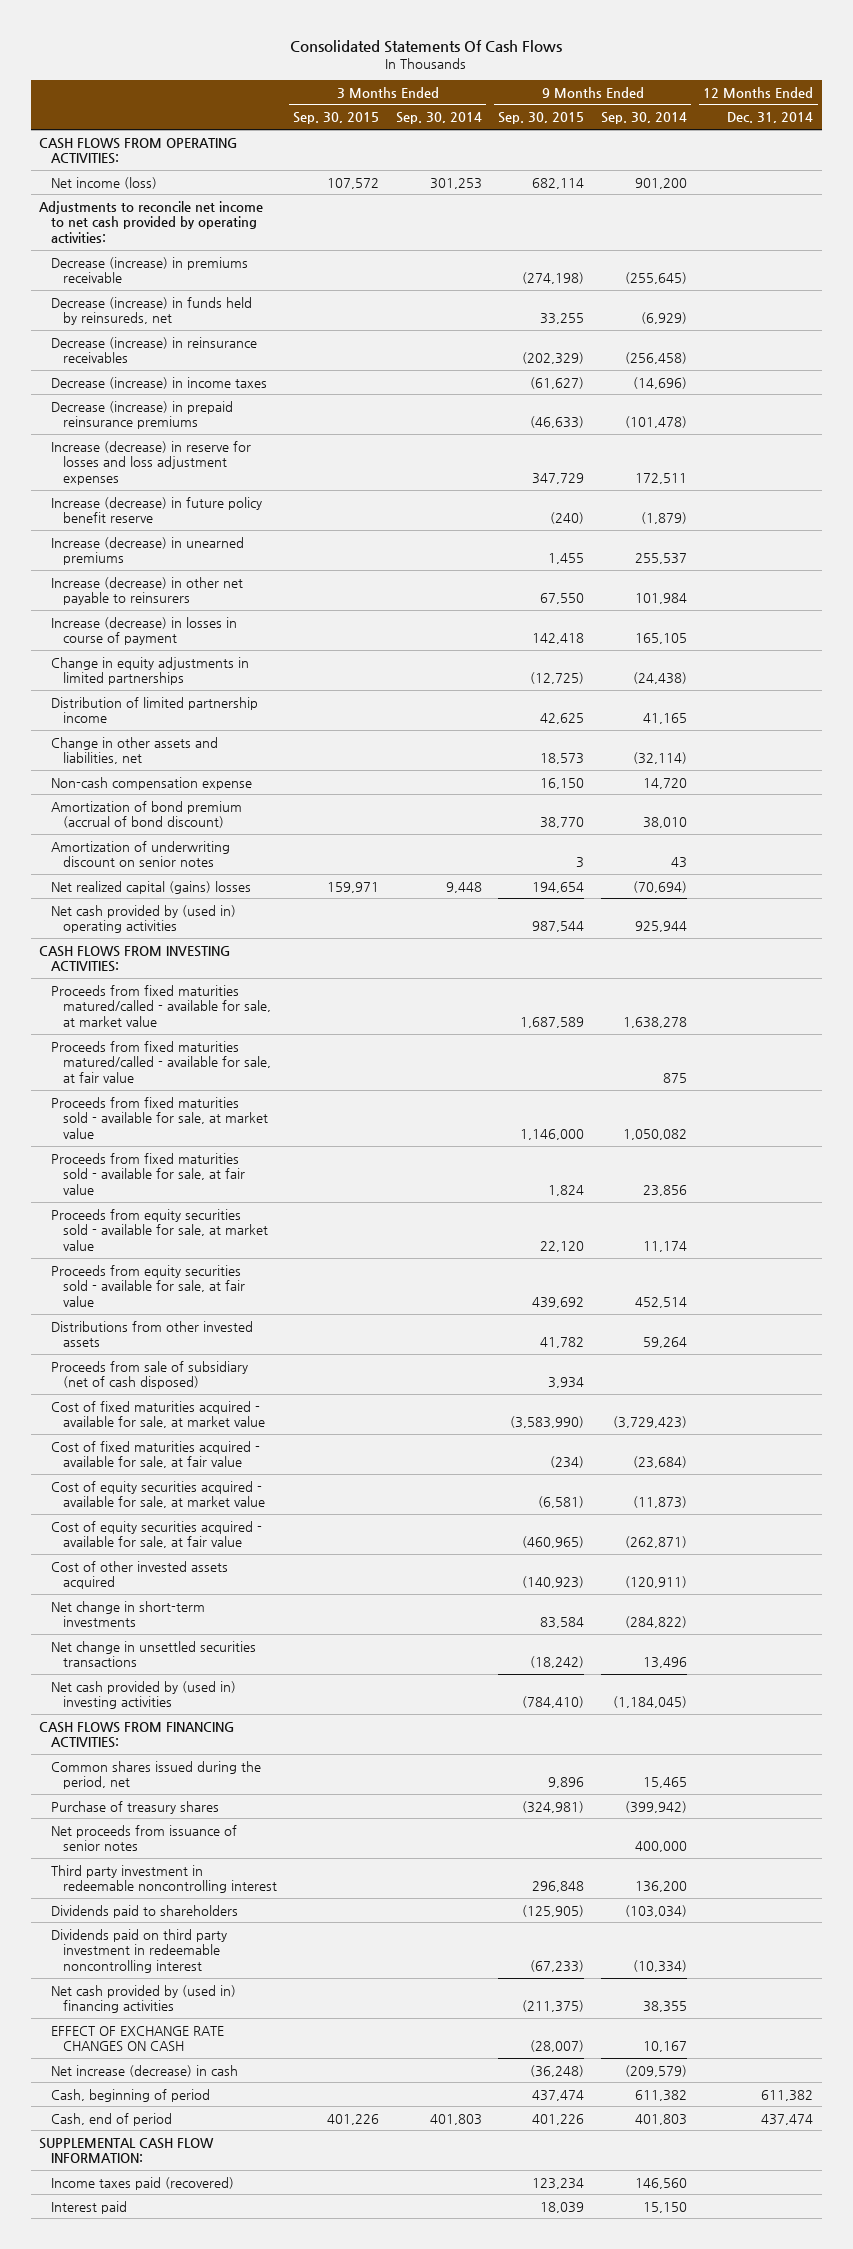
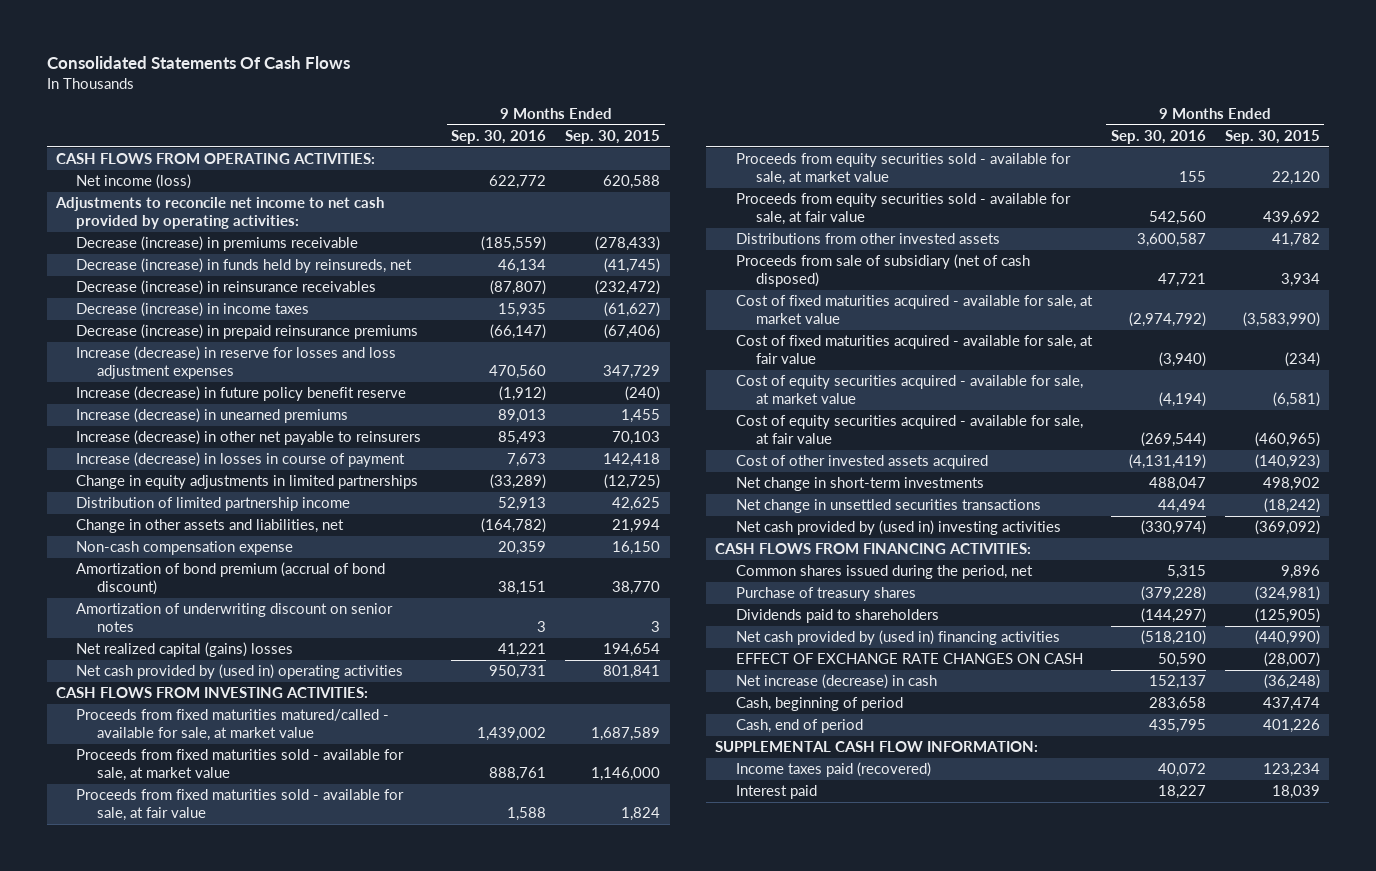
- | 3 Months Ended Sep. 30, 2015 | 3 Months Ended Sep. 30, 2014 | 9 Months Ended Sep. 30, 2015 | 9 Months Ended Sep. 30, 2014 | 12 Months Ended Dec. 31, 2014
+ | 9 Months Ended Sep. 30, 2016 | 9 Months Ended Sep. 30, 2015
- Net income (loss) | 107,572 | 301,253 | 682,114 | 901,200 |
+ Net income (loss) | 622,772 | 620,588
- Decrease (increase) in premiums receivable | | | (274,198) | (255,645) |
- Decrease (increase) in funds held by reinsureds, net | | | 33,255 | (6,929) |
- Decrease (increase) in reinsurance receivables | | | (202,329) | (256,458) |
+ Decrease (increase) in premiums receivable | (185,559) | (278,433)
+ Decrease (increase) in funds held by reinsureds, net | 46,134 | (41,745)
+ Decrease (increase) in reinsurance receivables | (87,807) | (232,472)
- Decrease (increase) in prepaid reinsurance premiums | | | (46,633) | (101,478) |
+ Decrease (increase) in prepaid reinsurance premiums | (66,147) | (67,406)
- Increase (decrease) in other net payable to reinsurers | | | 67,550 | 101,984 |
+ Increase (decrease) in other net payable to reinsurers | 85,493 | 70,103
- Change in other assets and liabilities, net | | | 18,573 | (32,114) |
+ Change in other assets and liabilities, net | (164,782) | 21,994
- Net cash provided by (used in) operating activities | | | 987,544 | 925,944 |
+ Net cash provided by (used in) operating activities | 950,731 | 801,841
- Proceeds from fixed maturities matured/called - available for sale, at fair value | | | | 875 |
- Net change in short-term investments | | | 83,584 | (284,822) |
+ Net change in short-term investments | 488,047 | 498,902
- Net cash provided by (used in) investing activities | | | (784,410) | (1,184,045) |
+ Net cash provided by (used in) investing activities | (330,974) | (369,092)
- Net proceeds from issuance of senior notes | | | | 400,000 |
- Third party investment in redeemable noncontrolling interest | | | 296,848 | 136,200 |
- Dividends paid on third party investment in redeemable noncontrolling interest | | | (67,233) | (10,334) |
- Net cash provided by (used in) financing activities | | | (211,375) | 38,355 |
+ Net cash provided by (used in) financing activities | (518,210) | (440,990)

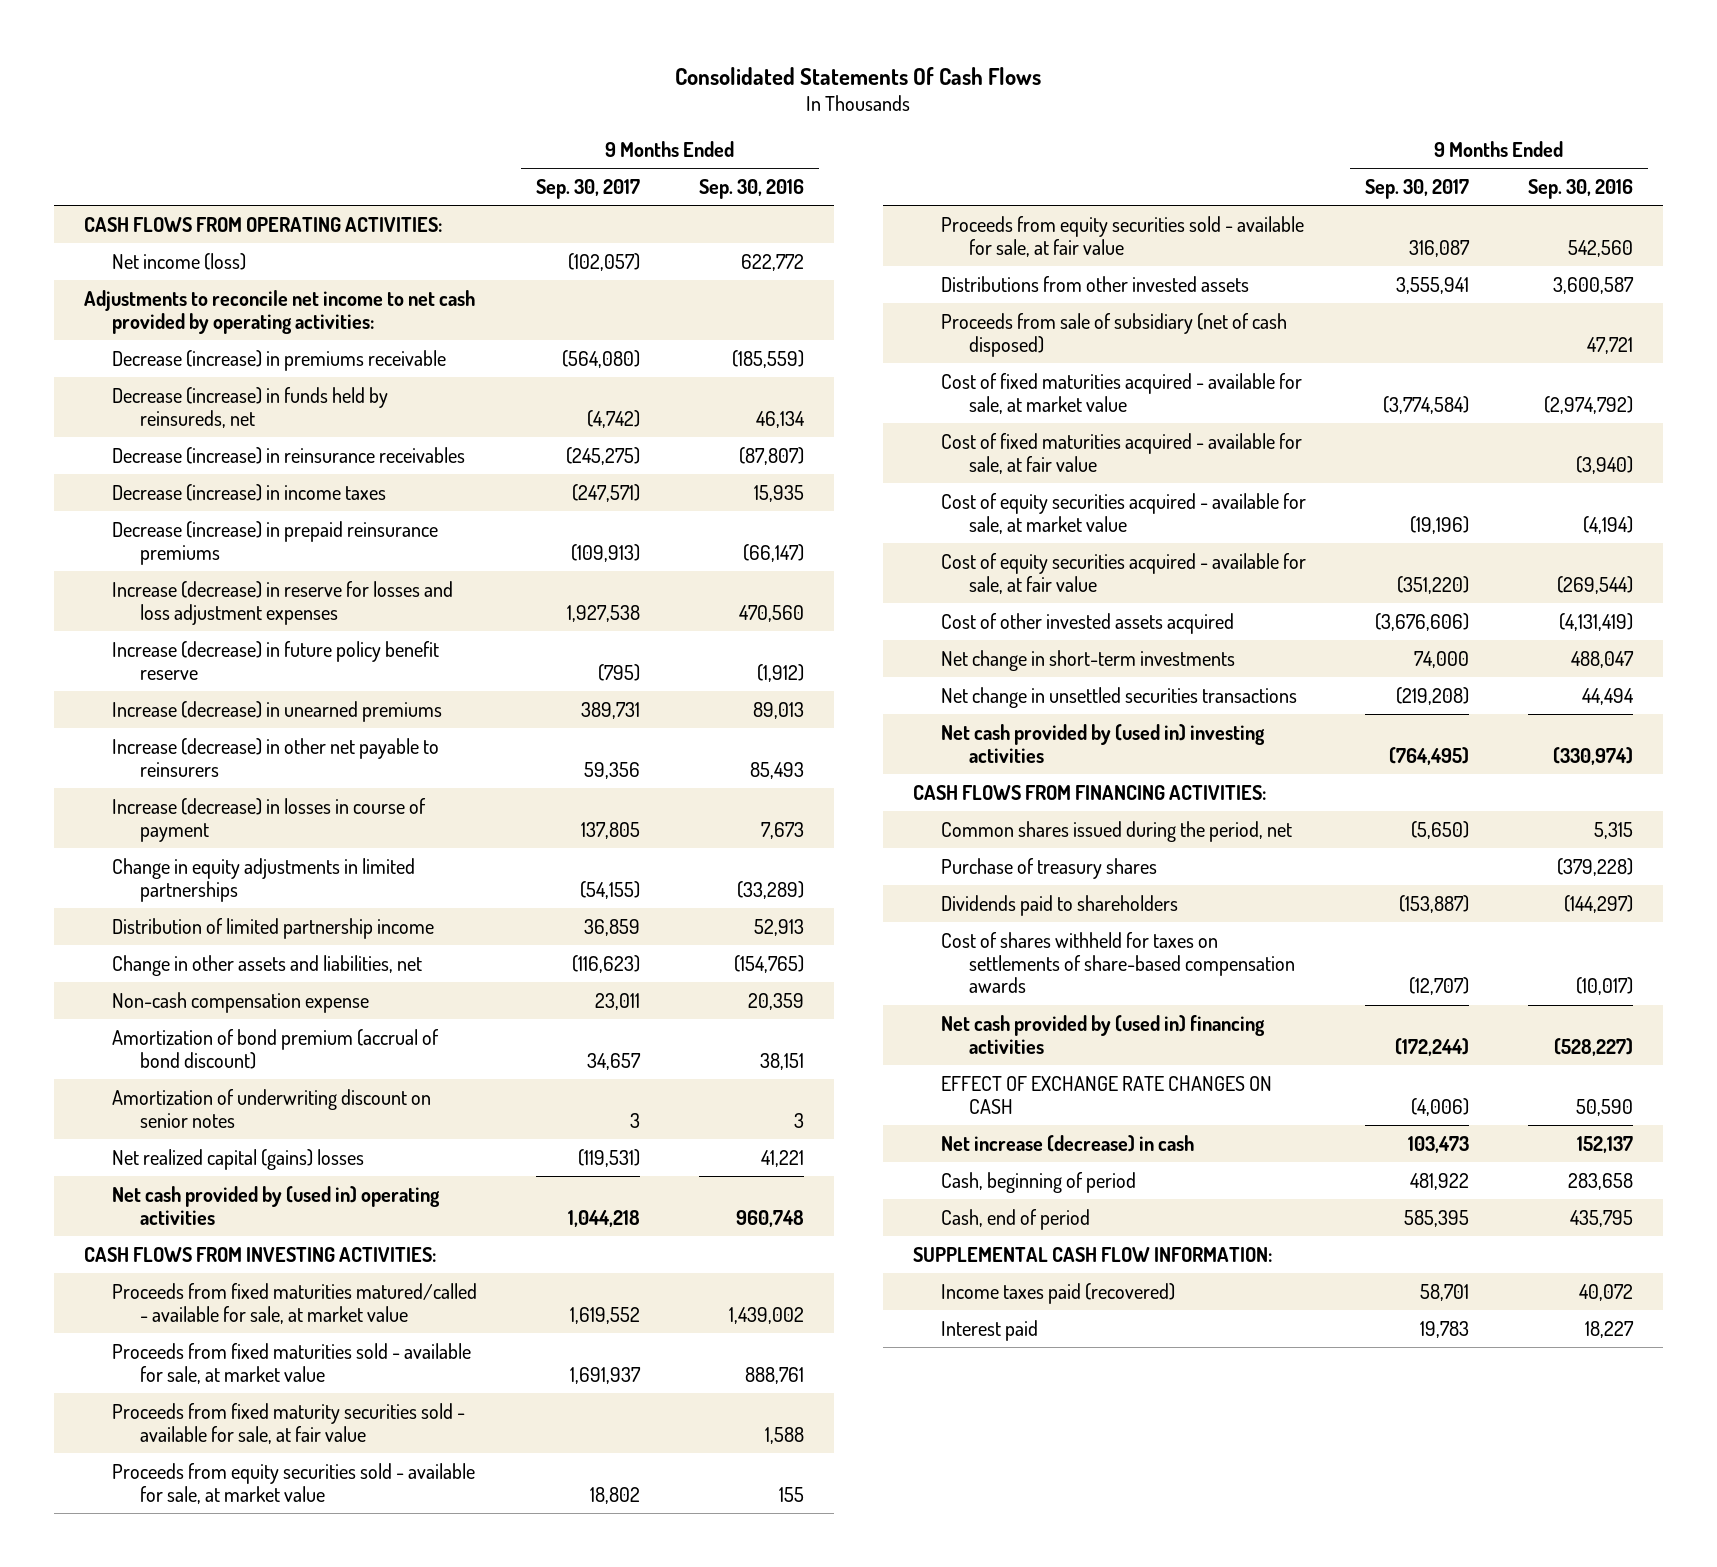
- | 9 Months Ended Sep. 30, 2016 | 9 Months Ended Sep. 30, 2015
+ | 9 Months Ended Sep. 30, 2017 | 9 Months Ended Sep. 30, 2016
- Change in other assets and liabilities, net | (164,782) | 21,994
+ Change in other assets and liabilities, net | (116,623) | (154,765)
- Net cash provided by (used in) operating activities | 950,731 | 801,841
+ Net cash provided by (used in) operating activities | 1,044,218 | 960,748
- Proceeds from fixed maturities sold - available for sale, at fair value | 1,588 | 1,824
+ Proceeds from fixed maturity securities sold - available for sale, at fair value | | 1,588
- Net cash provided by (used in) financing activities | (518,210) | (440,990)
+ Cost of shares withheld for taxes on settlements of share-based compensation awards | (12,707) | (10,017)
+ Net cash provided by (used in) financing activities | (172,244) | (528,227)

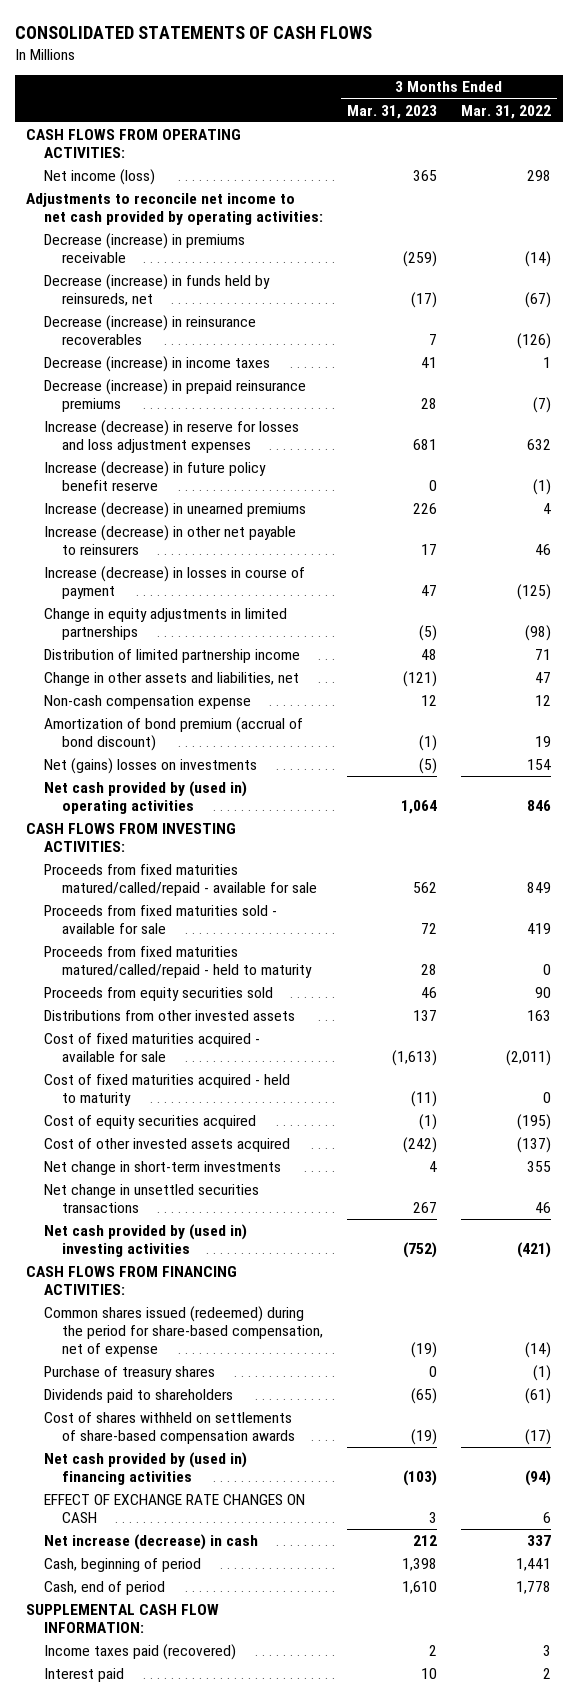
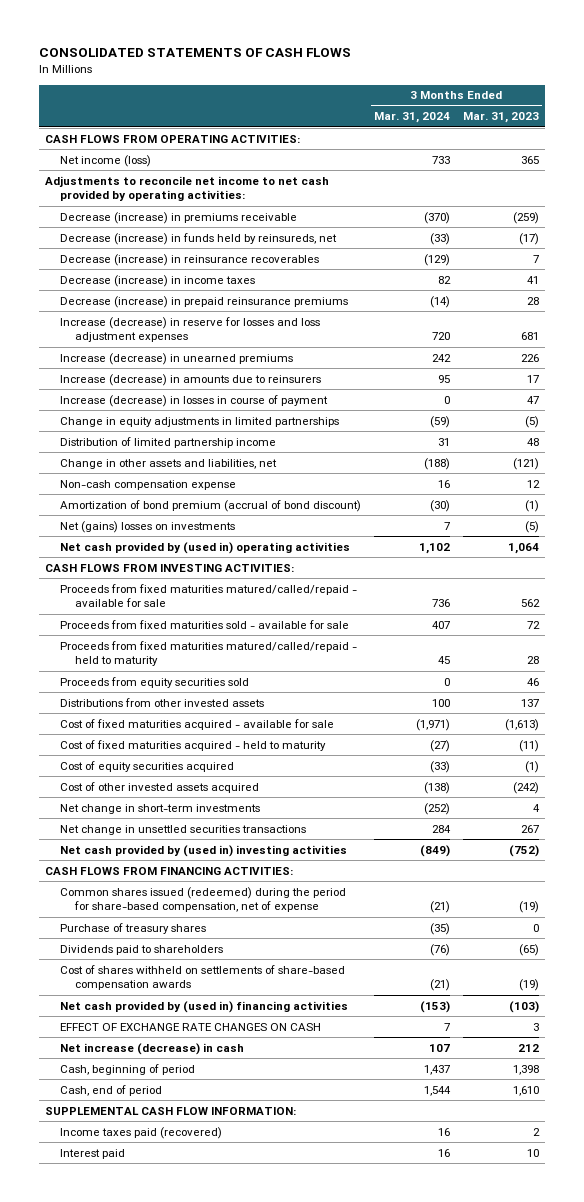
- | 3 Months Ended Mar. 31, 2023 | 3 Months Ended Mar. 31, 2022
+ | 3 Months Ended Mar. 31, 2024 | 3 Months Ended Mar. 31, 2023
- Increase (decrease) in future policy benefit reserve | 0 | (1)
- Increase (decrease) in other net payable to reinsurers | 17 | 46
+ Increase (decrease) in amounts due to reinsurers | 95 | 17

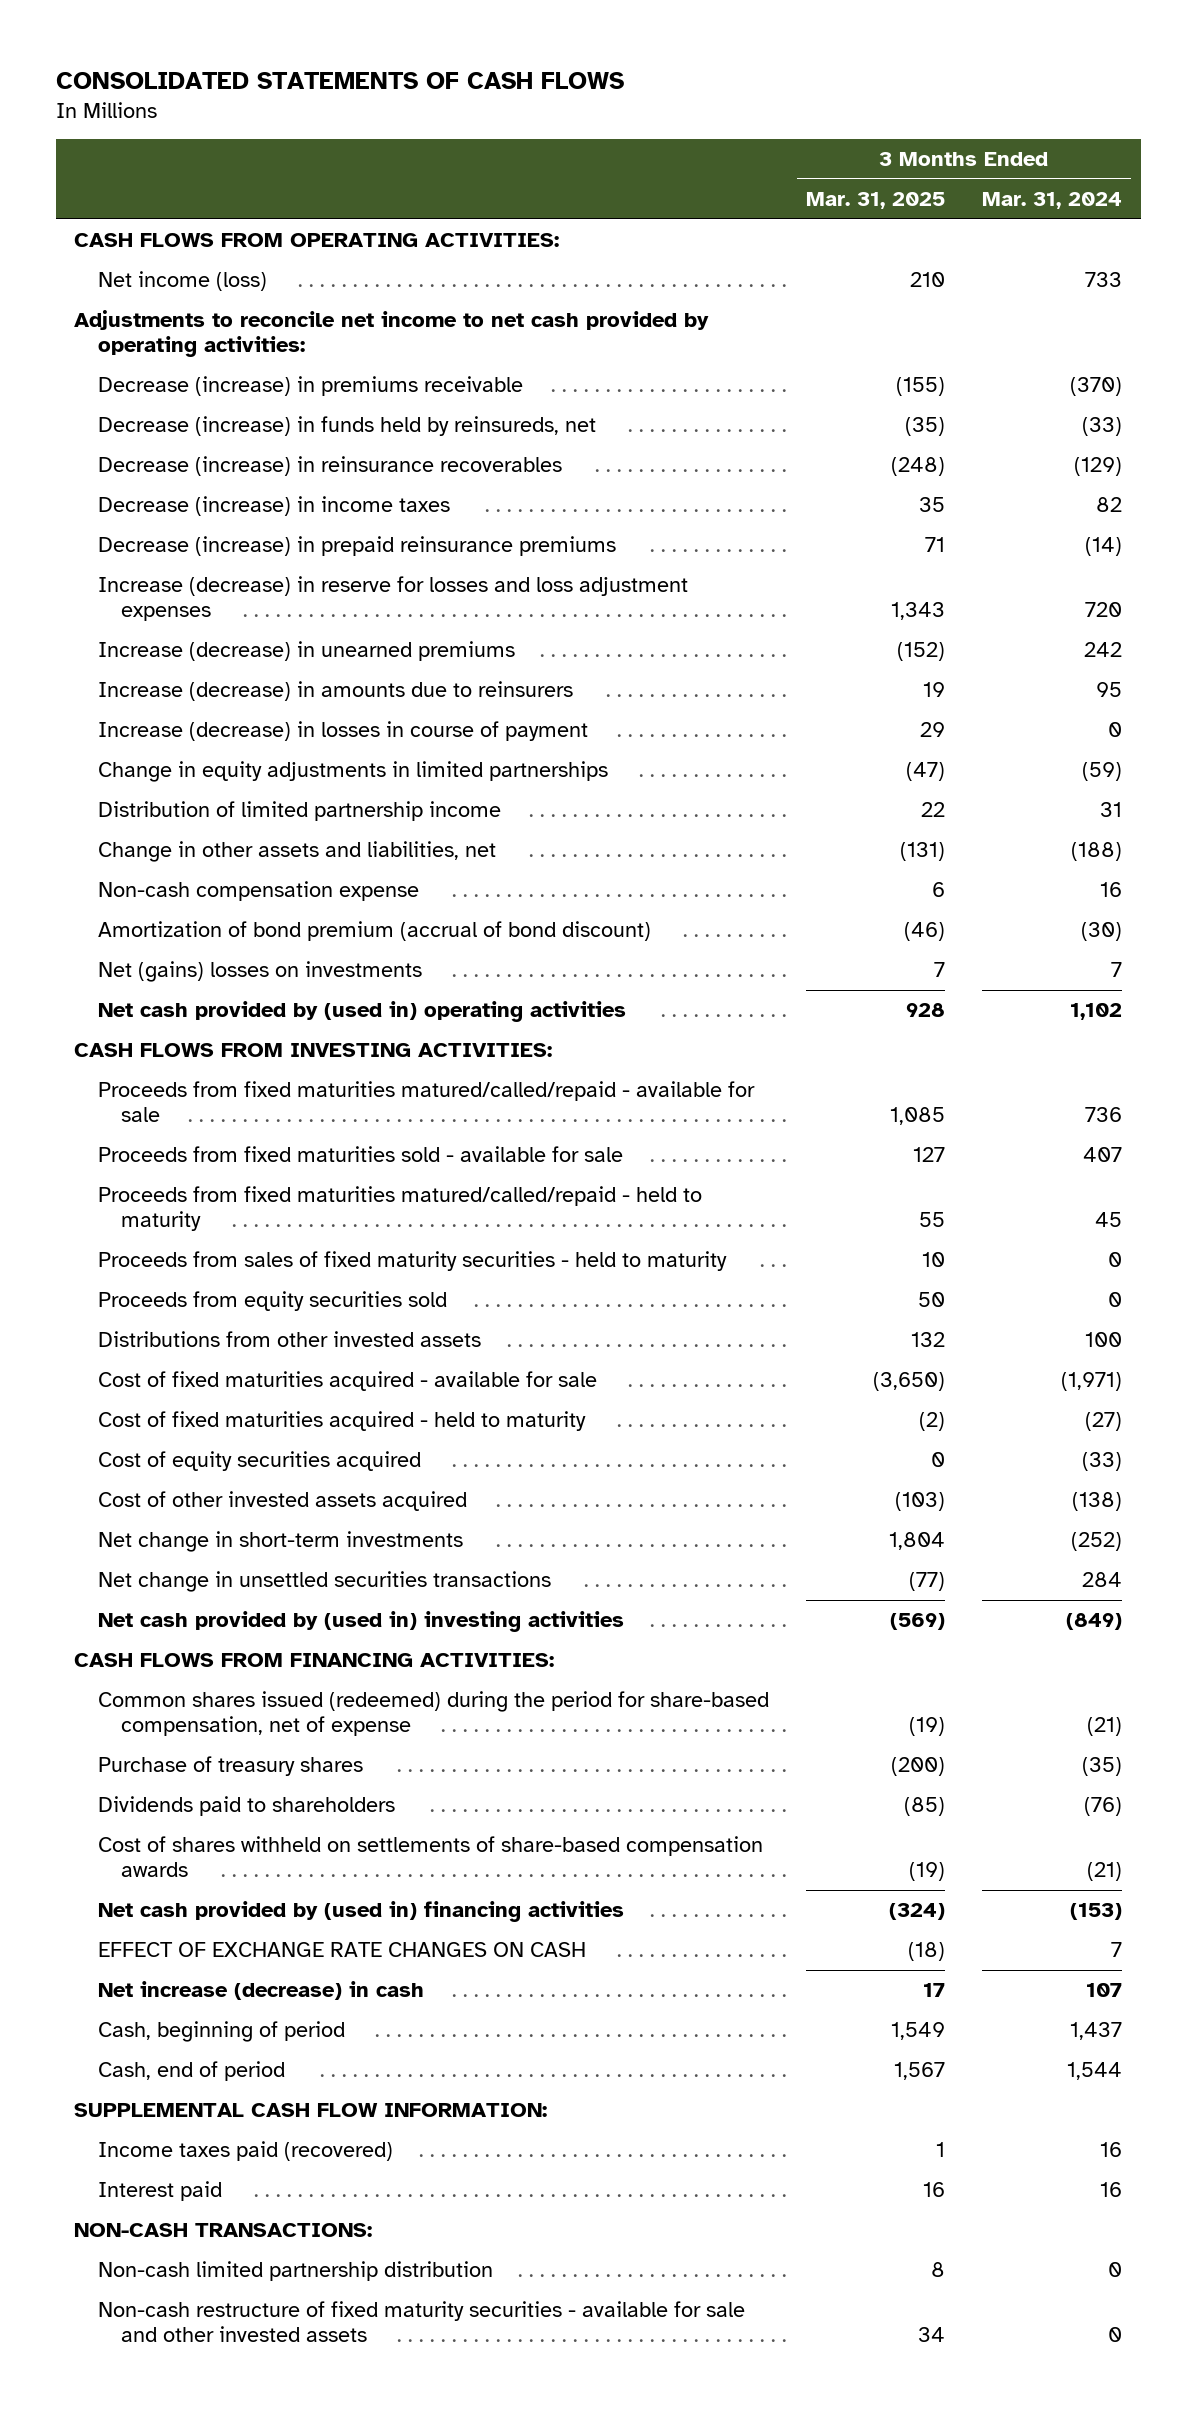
- | 3 Months Ended Mar. 31, 2024 | 3 Months Ended Mar. 31, 2023
+ | 3 Months Ended Mar. 31, 2025 | 3 Months Ended Mar. 31, 2024
+ Proceeds from sales of fixed maturity securities - held to maturity | 10 | 0
+ NON-CASH TRANSACTIONS:
+ Non-cash limited partnership distribution | 8 | 0
+ Non-cash restructure of fixed maturity securities - available for sale and other invested assets | 34 | 0

